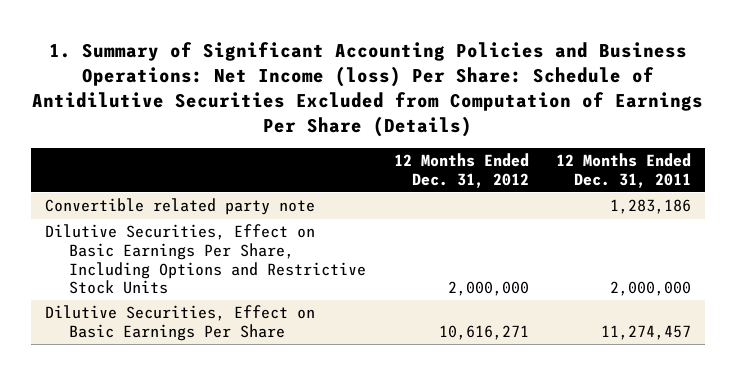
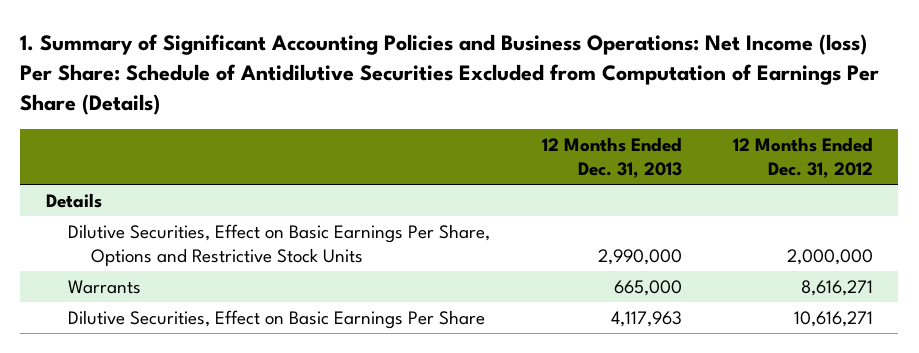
- | 12 Months Ended Dec. 31, 2012 | 12 Months Ended Dec. 31, 2011
+ | 12 Months Ended Dec. 31, 2013 | 12 Months Ended Dec. 31, 2012
- Convertible related party note | | 1,283,186
- Dilutive Securities, Effect on Basic Earnings Per Share, Including Options and Restrictive Stock Units | 2,000,000 | 2,000,000
+ Details
+ Dilutive Securities, Effect on Basic Earnings Per Share, Options and Restrictive Stock Units | 2,990,000 | 2,000,000
+ Warrants | 665,000 | 8,616,271

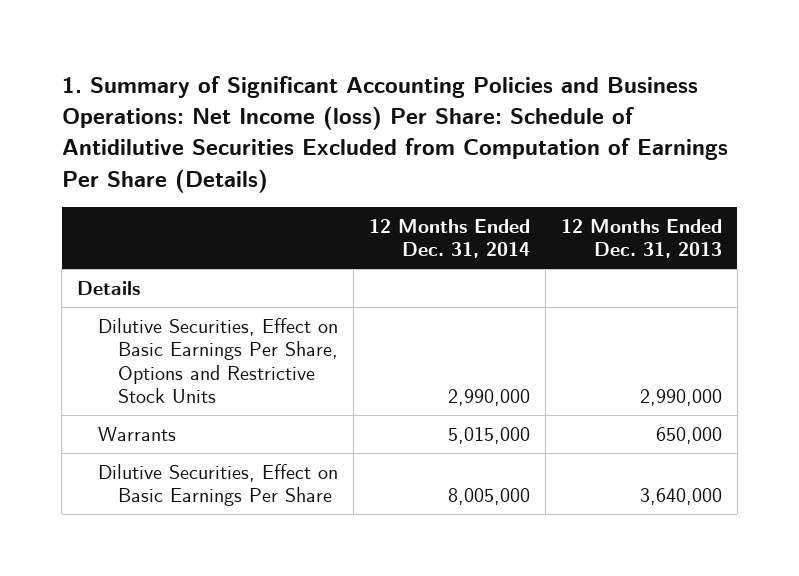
- | 12 Months Ended Dec. 31, 2013 | 12 Months Ended Dec. 31, 2012
+ | 12 Months Ended Dec. 31, 2014 | 12 Months Ended Dec. 31, 2013
- Warrants | 665,000 | 8,616,271
- Dilutive Securities, Effect on Basic Earnings Per Share | 4,117,963 | 10,616,271
+ Warrants | 5,015,000 | 650,000
+ Dilutive Securities, Effect on Basic Earnings Per Share | 8,005,000 | 3,640,000

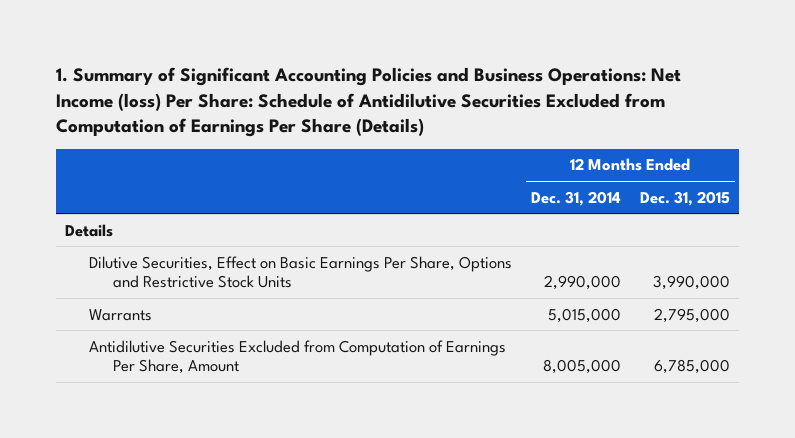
- | 12 Months Ended Dec. 31, 2014 | 12 Months Ended Dec. 31, 2013
+ | 12 Months Ended Dec. 31, 2014 | 12 Months Ended Dec. 31, 2015
- Dilutive Securities, Effect on Basic Earnings Per Share | 8,005,000 | 3,640,000
+ Antidilutive Securities Excluded from Computation of Earnings Per Share, Amount | 8,005,000 | 6,785,000

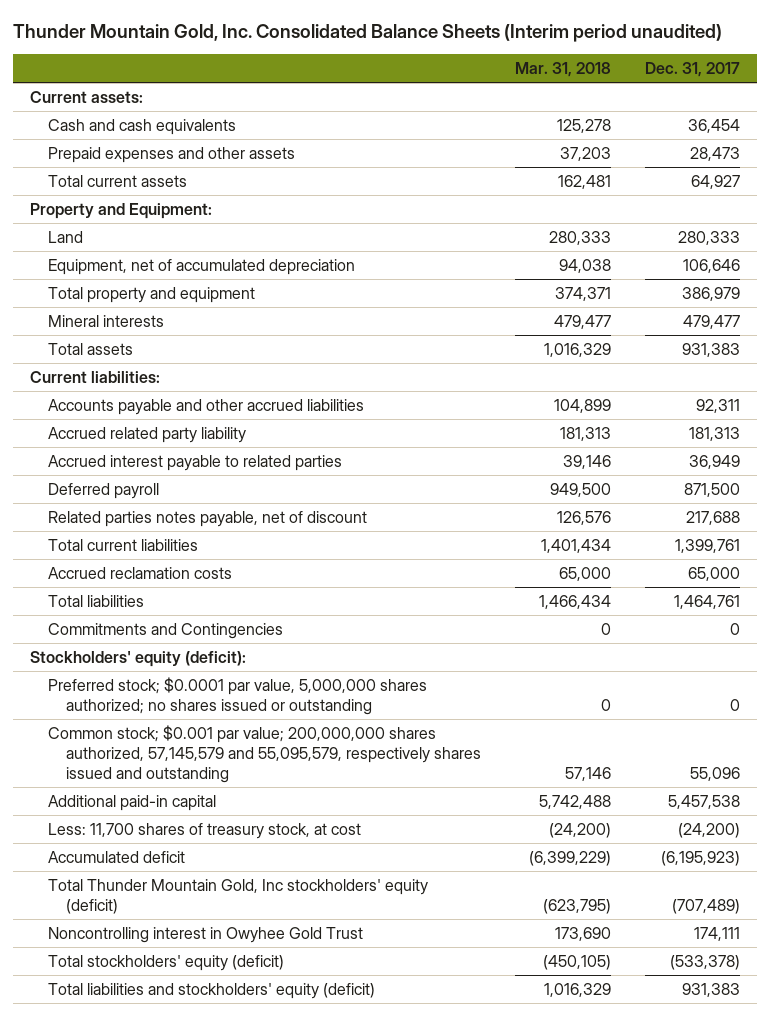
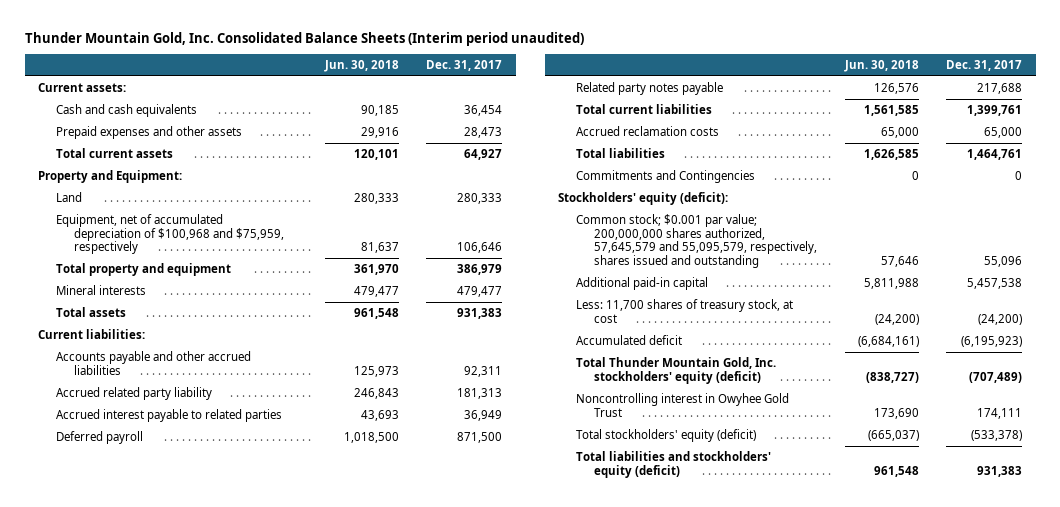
- | Mar. 31, 2018 | Dec. 31, 2017
+ | Jun. 30, 2018 | Dec. 31, 2017
- Equipment, net of accumulated depreciation | 94,038 | 106,646
+ Equipment, net of accumulated depreciation of $100,968 and $75,959, respectively | 81,637 | 106,646
- Related parties notes payable, net of discount | 126,576 | 217,688
+ Related party notes payable | 126,576 | 217,688
- Preferred stock; $0.0001 par value, 5,000,000 shares authorized; no shares issued or outstanding | 0 | 0
- Common stock; $0.001 par value; 200,000,000 shares authorized, 57,145,579 and 55,095,579, respectively shares issued and outstanding | 57,146 | 55,096
+ Common stock; $0.001 par value; 200,000,000 shares authorized, 57,645,579 and 55,095,579, respectively, shares issued and outstanding | 57,646 | 55,096
- Total Thunder Mountain Gold, Inc stockholders' equity (deficit) | (623,795) | (707,489)
+ Total Thunder Mountain Gold, Inc. stockholders' equity (deficit) | (838,727) | (707,489)

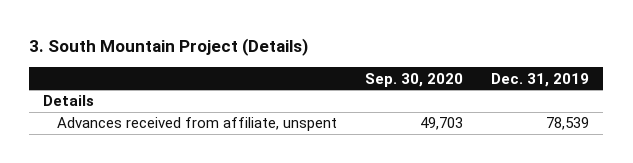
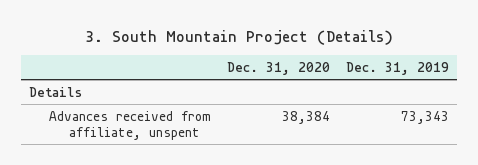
- | Sep. 30, 2020 | Dec. 31, 2019
+ | Dec. 31, 2020 | Dec. 31, 2019
- Advances received from affiliate, unspent | 49,703 | 78,539
+ Advances received from affiliate, unspent | 38,384 | 73,343

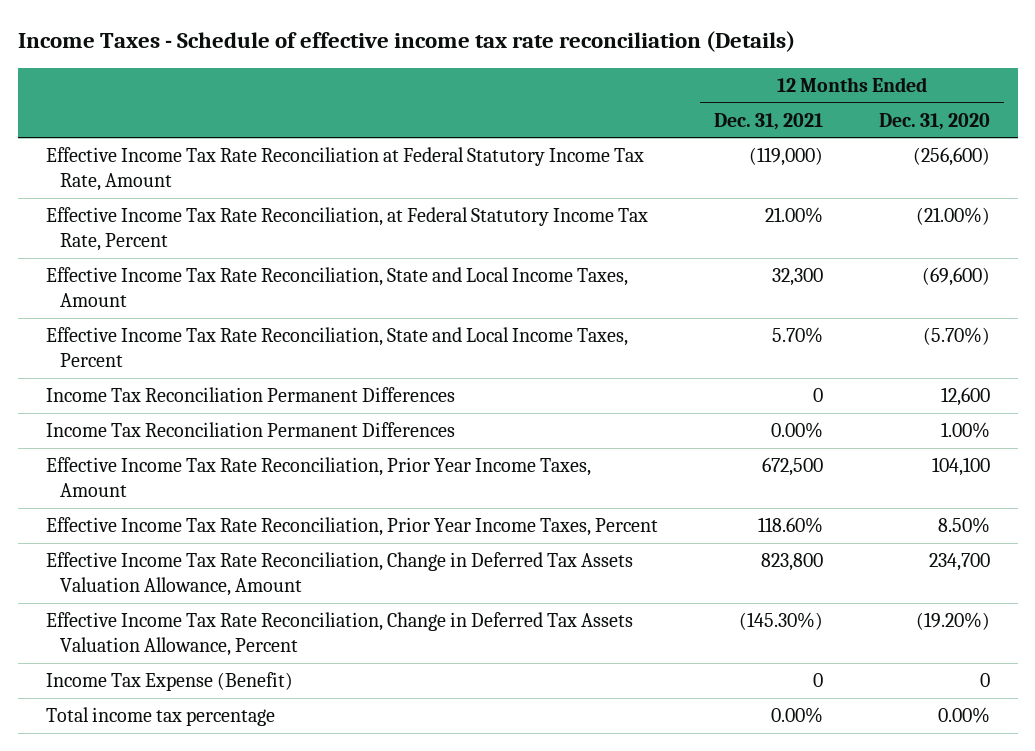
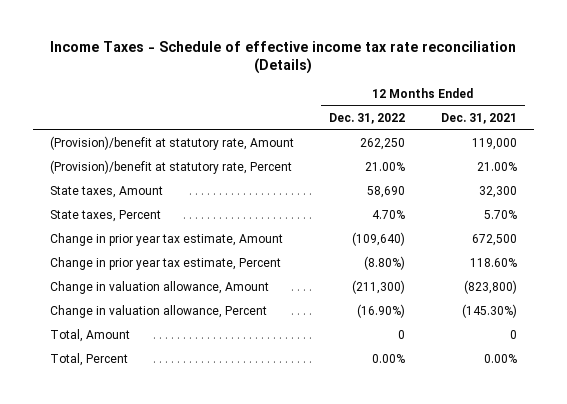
- | 12 Months Ended Dec. 31, 2021 | 12 Months Ended Dec. 31, 2020
+ | 12 Months Ended Dec. 31, 2022 | 12 Months Ended Dec. 31, 2021
- Effective Income Tax Rate Reconciliation at Federal Statutory Income Tax Rate, Amount | (119,000) | (256,600)
- Effective Income Tax Rate Reconciliation, at Federal Statutory Income Tax Rate, Percent | 21.00% | (21.00%)
- Effective Income Tax Rate Reconciliation, State and Local Income Taxes, Amount | 32,300 | (69,600)
- Effective Income Tax Rate Reconciliation, State and Local Income Taxes, Percent | 5.70% | (5.70%)
- Income Tax Reconciliation Permanent Differences | 0 | 12,600
- Income Tax Reconciliation Permanent Differences | 0.00% | 1.00%
- Effective Income Tax Rate Reconciliation, Prior Year Income Taxes, Amount | 672,500 | 104,100
- Effective Income Tax Rate Reconciliation, Prior Year Income Taxes, Percent | 118.60% | 8.50%
- Effective Income Tax Rate Reconciliation, Change in Deferred Tax Assets Valuation Allowance, Amount | 823,800 | 234,700
- Effective Income Tax Rate Reconciliation, Change in Deferred Tax Assets Valuation Allowance, Percent | (145.30%) | (19.20%)
- Income Tax Expense (Benefit) | 0 | 0
- Total income tax percentage | 0.00% | 0.00%
+ (Provision)/benefit at statutory rate, Amount | 262,250 | 119,000
+ (Provision)/benefit at statutory rate, Percent | 21.00% | 21.00%
+ State taxes, Amount | 58,690 | 32,300
+ State taxes, Percent | 4.70% | 5.70%
+ Change in prior year tax estimate, Amount | (109,640) | 672,500
+ Change in prior year tax estimate, Percent | (8.80%) | 118.60%
+ Change in valuation allowance, Amount | (211,300) | (823,800)
+ Change in valuation allowance, Percent | (16.90%) | (145.30%)
+ Total, Amount | 0 | 0
+ Total, Percent | 0.00% | 0.00%

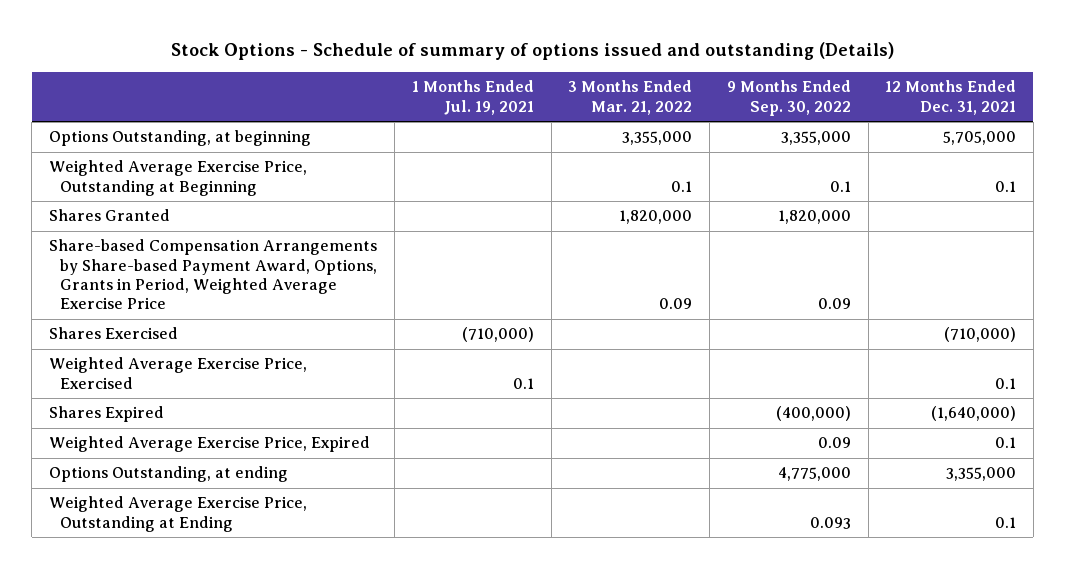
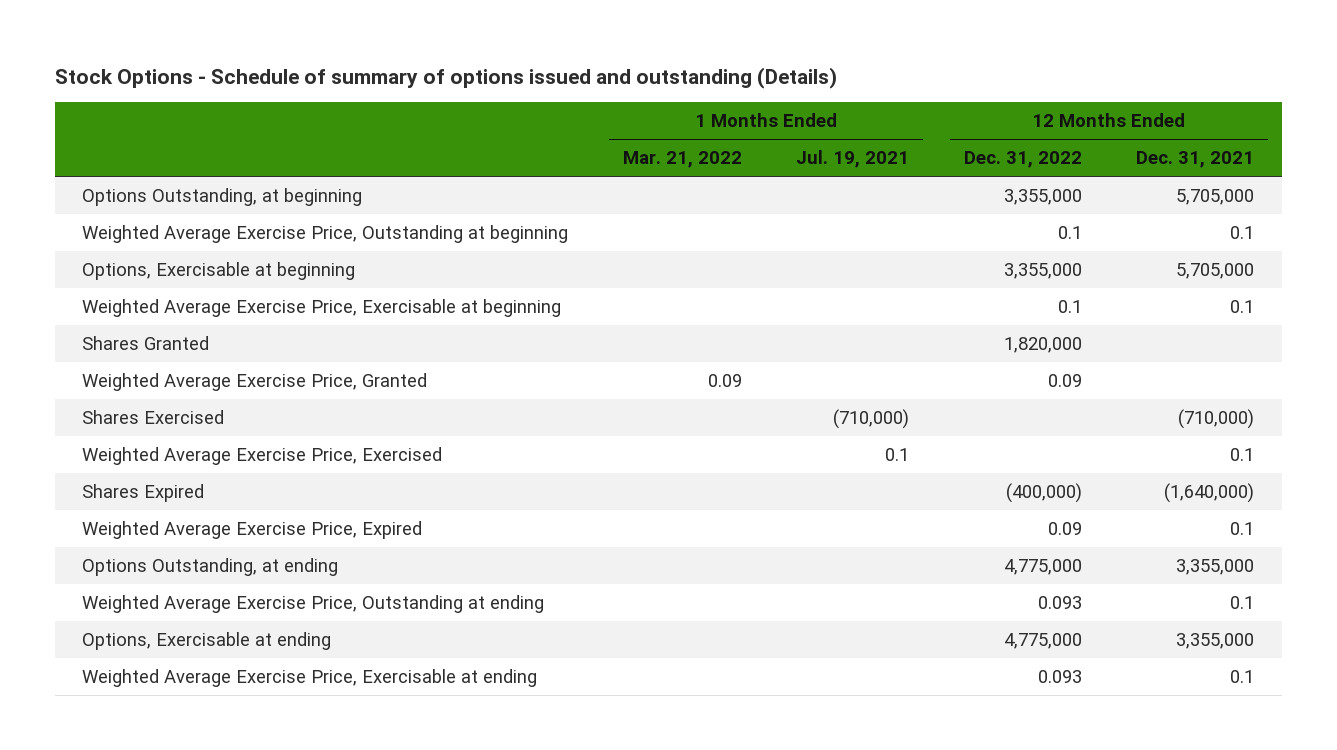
- | 1 Months Ended Jul. 19, 2021 | 3 Months Ended Mar. 21, 2022 | 9 Months Ended Sep. 30, 2022 | 12 Months Ended Dec. 31, 2021
+ | 1 Months Ended Mar. 21, 2022 | 1 Months Ended Jul. 19, 2021 | 12 Months Ended Dec. 31, 2022 | 12 Months Ended Dec. 31, 2021
- Weighted Average Exercise Price, Outstanding at Beginning | | 0.1 | 0.1 | 0.1
+ Weighted Average Exercise Price, Outstanding at beginning | | | 0.1 | 0.1
+ Options, Exercisable at beginning | | | 3,355,000 | 5,705,000
+ Weighted Average Exercise Price, Exercisable at beginning | | | 0.1 | 0.1
- Share-based Compensation Arrangements by Share-based Payment Award, Options, Grants in Period, Weighted Average Exercise Price | | 0.09 | 0.09 |
+ Weighted Average Exercise Price, Granted | 0.09 | | 0.09 |
- Weighted Average Exercise Price, Outstanding at Ending | | | 0.093 | 0.1
+ Weighted Average Exercise Price, Outstanding at ending | | | 0.093 | 0.1
+ Options, Exercisable at ending | | | 4,775,000 | 3,355,000
+ Weighted Average Exercise Price, Exercisable at ending | | | 0.093 | 0.1

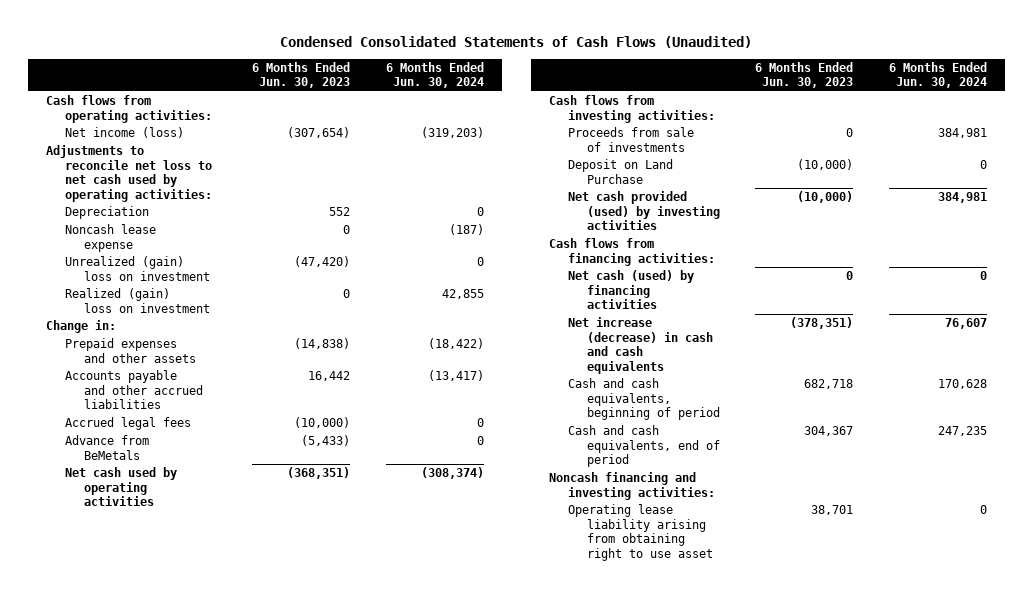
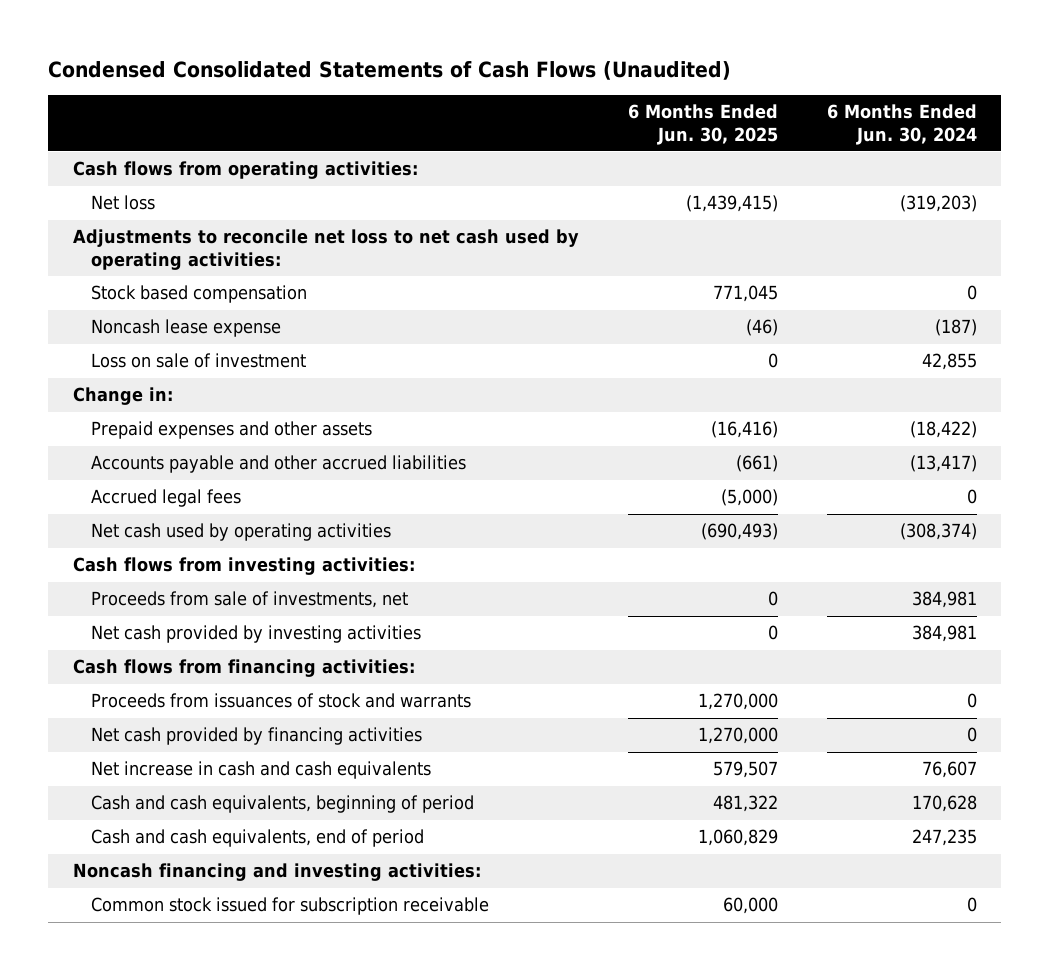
- | 6 Months Ended Jun. 30, 2023 | 6 Months Ended Jun. 30, 2024
+ | 6 Months Ended Jun. 30, 2025 | 6 Months Ended Jun. 30, 2024
- Net income (loss) | (307,654) | (319,203)
+ Net loss | (1,439,415) | (319,203)
- Depreciation | 552 | 0
+ Stock based compensation | 771,045 | 0
- Unrealized (gain) loss on investment | (47,420) | 0
- Realized (gain) loss on investment | 0 | 42,855
+ Loss on sale of investment | 0 | 42,855
- Advance from BeMetals | (5,433) | 0
- Proceeds from sale of investments | 0 | 384,981
- Deposit on Land Purchase | (10,000) | 0
- Net cash provided (used) by investing activities | (10,000) | 384,981
+ Proceeds from sale of investments, net | 0 | 384,981
+ Net cash provided by investing activities | 0 | 384,981
- Net cash (used) by financing activities | 0 | 0
- Net increase (decrease) in cash and cash equivalents | (378,351) | 76,607
+ Proceeds from issuances of stock and warrants | 1,270,000 | 0
+ Net cash provided by financing activities | 1,270,000 | 0
+ Net increase in cash and cash equivalents | 579,507 | 76,607
- Operating lease liability arising from obtaining right to use asset | 38,701 | 0
+ Common stock issued for subscription receivable | 60,000 | 0

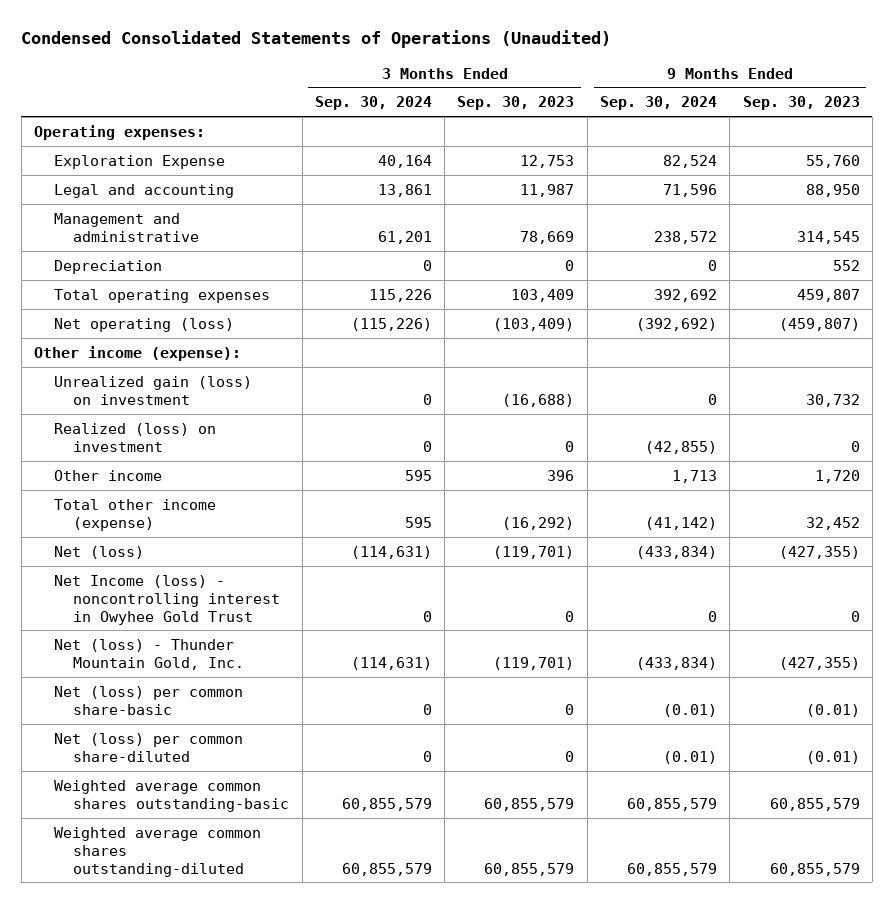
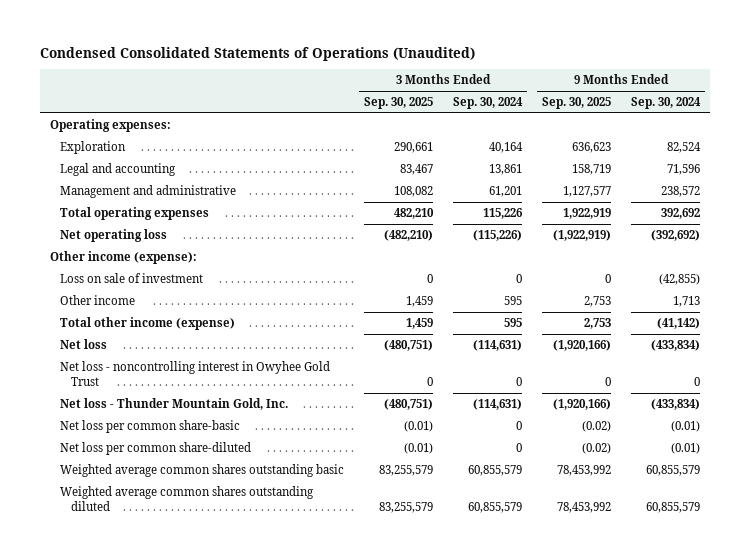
- | 3 Months Ended Sep. 30, 2024 | 3 Months Ended Sep. 30, 2023 | 9 Months Ended Sep. 30, 2024 | 9 Months Ended Sep. 30, 2023
+ | 3 Months Ended Sep. 30, 2025 | 3 Months Ended Sep. 30, 2024 | 9 Months Ended Sep. 30, 2025 | 9 Months Ended Sep. 30, 2024
- Exploration Expense | 40,164 | 12,753 | 82,524 | 55,760
+ Exploration | 290,661 | 40,164 | 636,623 | 82,524
- Depreciation | 0 | 0 | 0 | 552
- Net operating (loss) | (115,226) | (103,409) | (392,692) | (459,807)
+ Net operating loss | (482,210) | (115,226) | (1,922,919) | (392,692)
- Unrealized gain (loss) on investment | 0 | (16,688) | 0 | 30,732
- Realized (loss) on investment | 0 | 0 | (42,855) | 0
+ Loss on sale of investment | 0 | 0 | 0 | (42,855)
- Net (loss) | (114,631) | (119,701) | (433,834) | (427,355)
- Net Income (loss) - noncontrolling interest in Owyhee Gold Trust | 0 | 0 | 0 | 0
- Net (loss) - Thunder Mountain Gold, Inc. | (114,631) | (119,701) | (433,834) | (427,355)
- Net (loss) per common share-basic | 0 | 0 | (0.01) | (0.01)
- Net (loss) per common share-diluted | 0 | 0 | (0.01) | (0.01)
- Weighted average common shares outstanding-basic | 60,855,579 | 60,855,579 | 60,855,579 | 60,855,579
- Weighted average common shares outstanding-diluted | 60,855,579 | 60,855,579 | 60,855,579 | 60,855,579
+ Net loss | (480,751) | (114,631) | (1,920,166) | (433,834)
+ Net loss - noncontrolling interest in Owyhee Gold Trust | 0 | 0 | 0 | 0
+ Net loss - Thunder Mountain Gold, Inc. | (480,751) | (114,631) | (1,920,166) | (433,834)
+ Net loss per common share-basic | (0.01) | 0 | (0.02) | (0.01)
+ Net loss per common share-diluted | (0.01) | 0 | (0.02) | (0.01)
+ Weighted average common shares outstanding basic | 83,255,579 | 60,855,579 | 78,453,992 | 60,855,579
+ Weighted average common shares outstanding diluted | 83,255,579 | 60,855,579 | 78,453,992 | 60,855,579

